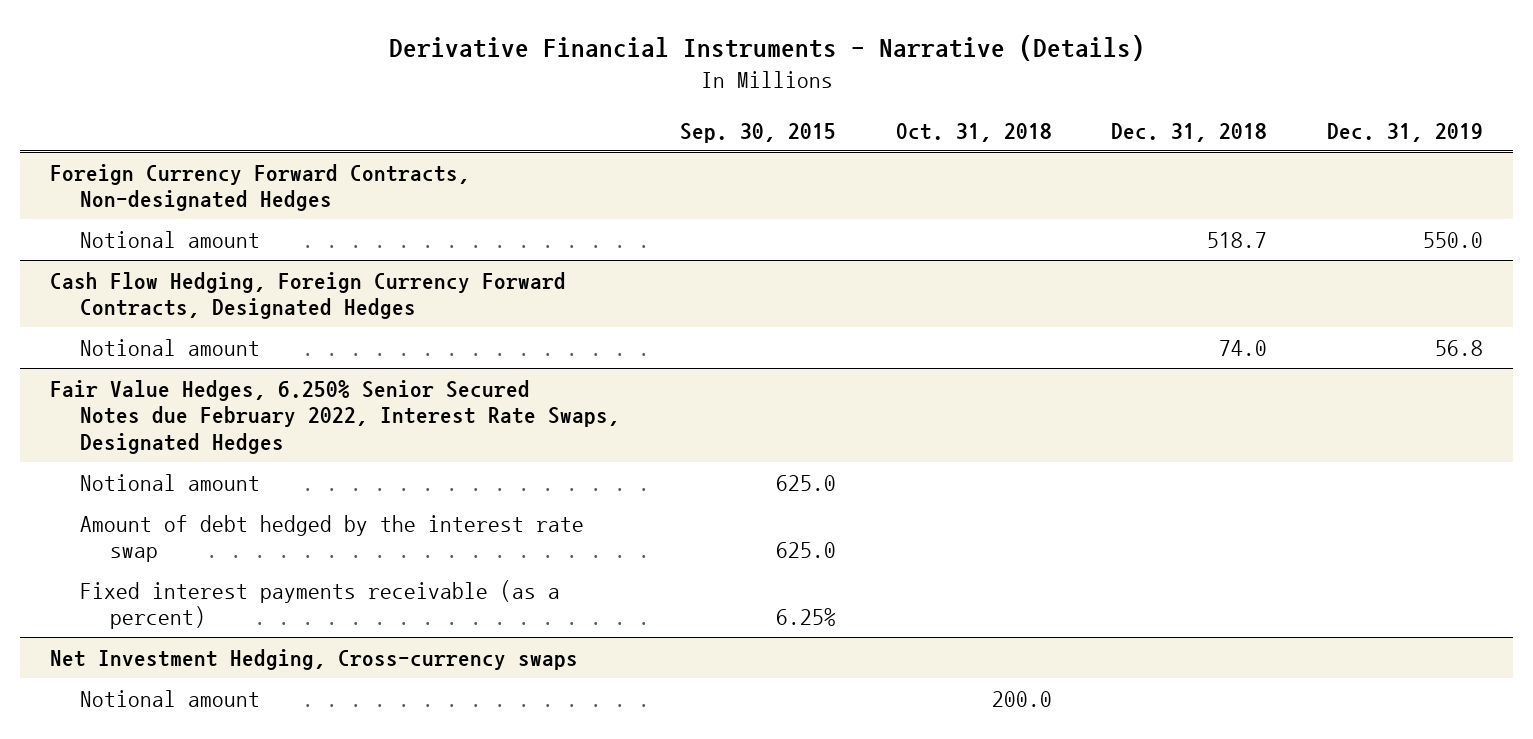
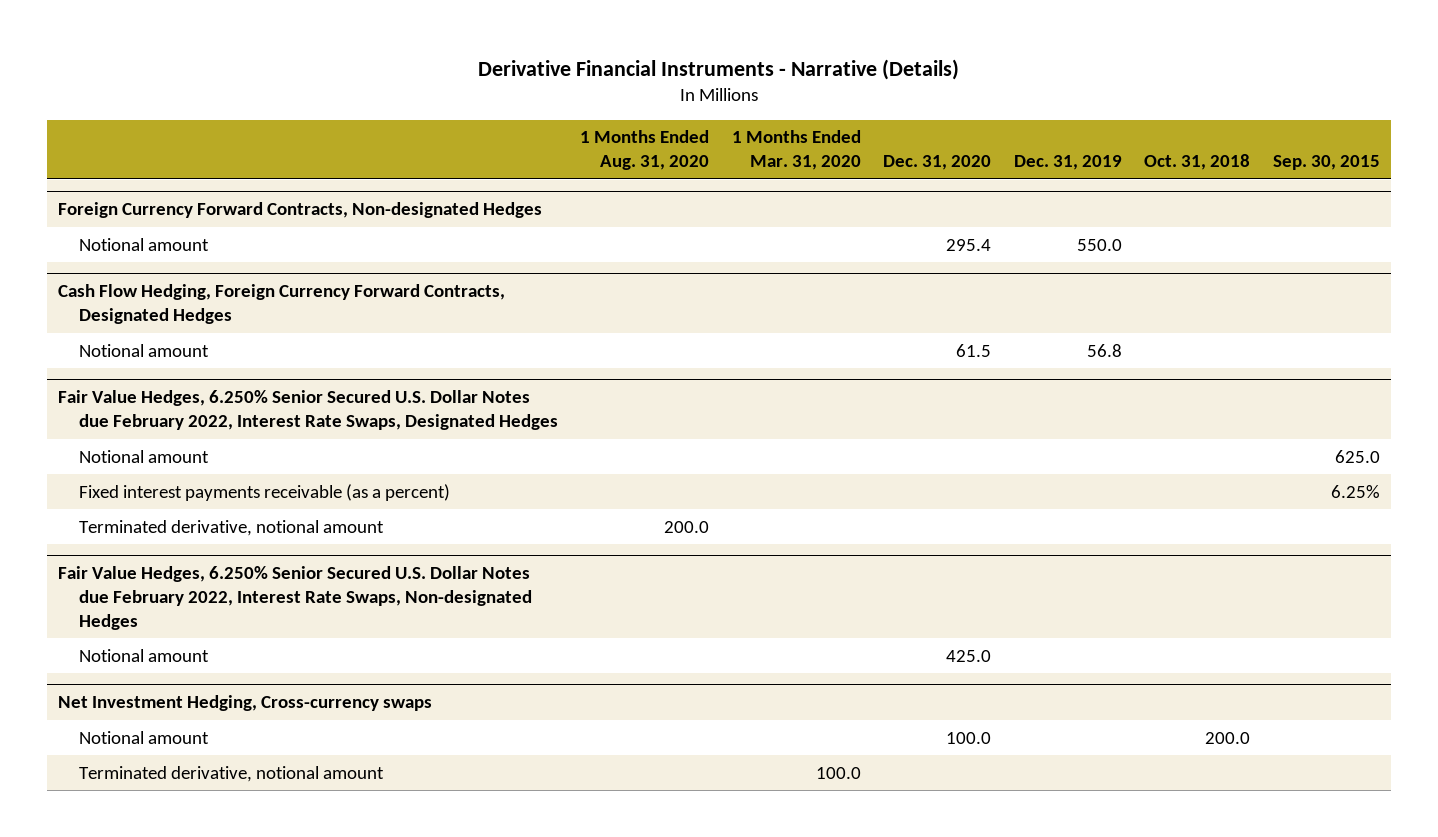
- | Sep. 30, 2015 | Oct. 31, 2018 | Dec. 31, 2018 | Dec. 31, 2019
+ | 1 Months Ended Aug. 31, 2020 | 1 Months Ended Mar. 31, 2020 | Dec. 31, 2020 | Dec. 31, 2019 | Oct. 31, 2018 | Sep. 30, 2015
- Fair Value Hedges, 6.250% Senior Secured Notes due February 2022, Interest Rate Swaps, Designated Hedges
+ Fair Value Hedges, 6.250% Senior Secured U.S. Dollar Notes due February 2022, Interest Rate Swaps, Designated Hedges
- Amount of debt hedged by the interest rate swap | 625.0 | | |
+ Terminated derivative, notional amount | 200.0 | | | | |
+ Fair Value Hedges, 6.250% Senior Secured U.S. Dollar Notes due February 2022, Interest Rate Swaps, Non-designated Hedges
+ Notional amount | | | 425.0 | | |
@ Net Investment Hedging, Cross-currency swaps
+ Terminated derivative, notional amount | | 100.0 | | | |

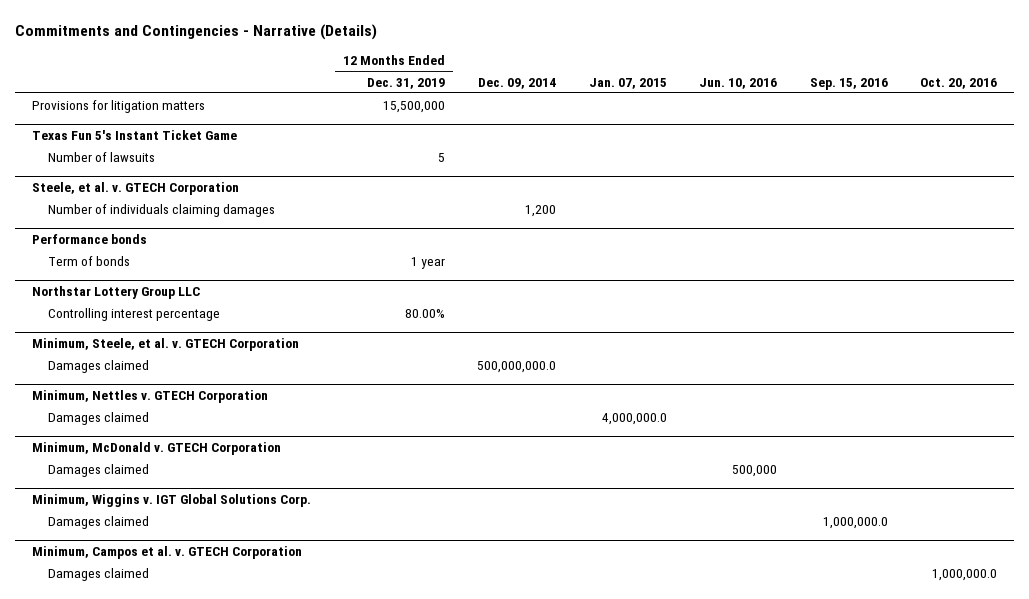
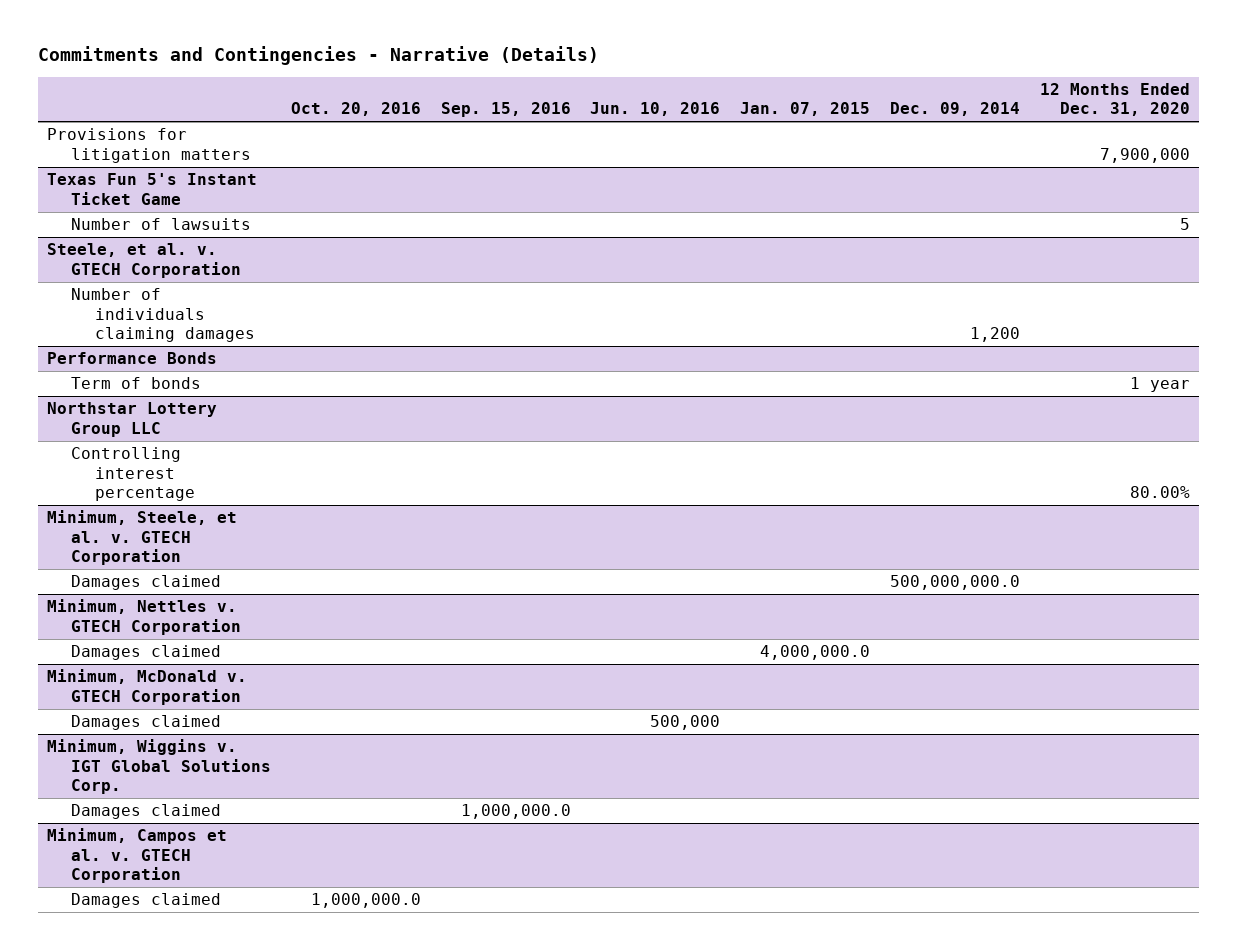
- | 12 Months Ended Dec. 31, 2019 | Dec. 09, 2014 | Jan. 07, 2015 | Jun. 10, 2016 | Sep. 15, 2016 | Oct. 20, 2016
+ | Oct. 20, 2016 | Sep. 15, 2016 | Jun. 10, 2016 | Jan. 07, 2015 | Dec. 09, 2014 | 12 Months Ended Dec. 31, 2020
- Performance bonds
+ Performance Bonds

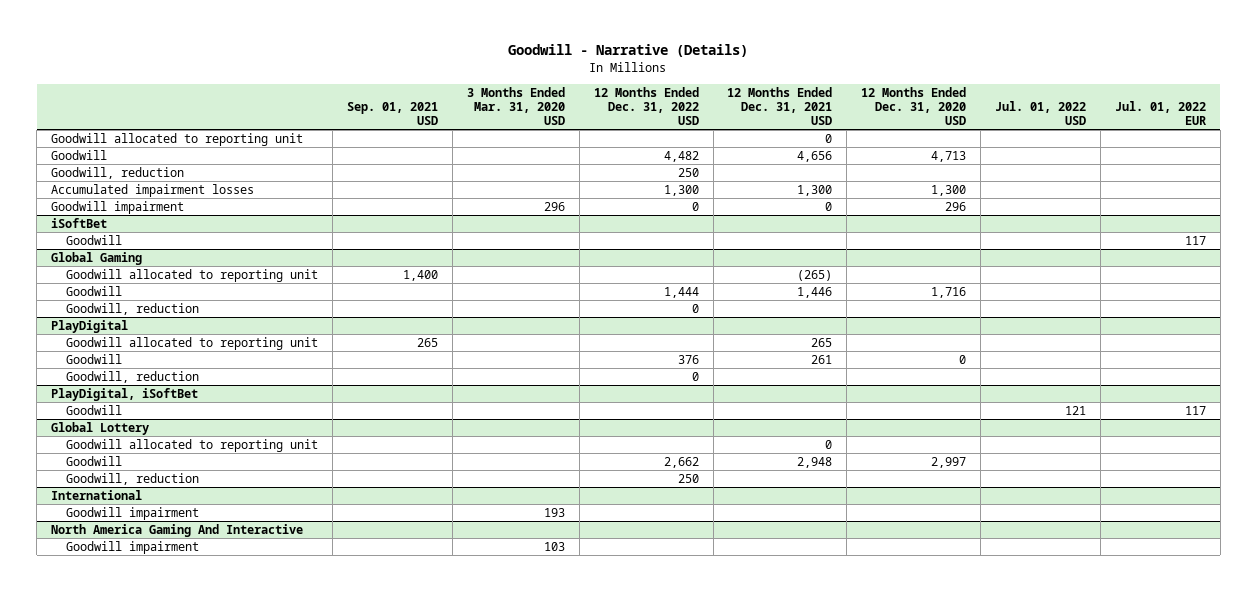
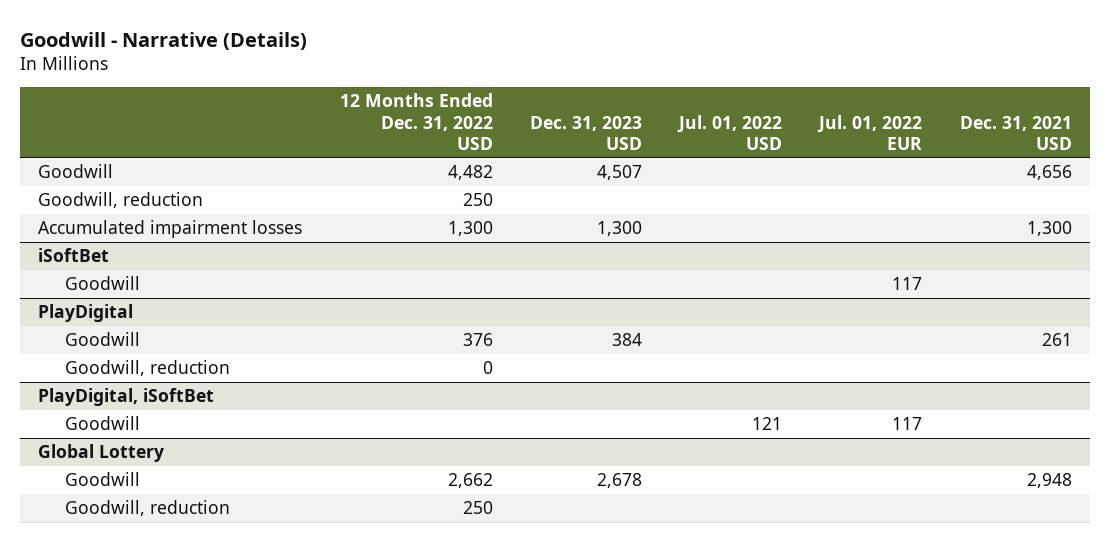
- | Sep. 01, 2021 USD | 3 Months Ended Mar. 31, 2020 USD | 12 Months Ended Dec. 31, 2022 USD | 12 Months Ended Dec. 31, 2021 USD | 12 Months Ended Dec. 31, 2020 USD | Jul. 01, 2022 USD | Jul. 01, 2022 EUR
+ | 12 Months Ended Dec. 31, 2022 USD | Dec. 31, 2023 USD | Jul. 01, 2022 USD | Jul. 01, 2022 EUR | Dec. 31, 2021 USD
- Goodwill allocated to reporting unit | | | | 0 | | |
- Goodwill impairment | | 296 | 0 | 0 | 296 | |
- Global Gaming
- Goodwill allocated to reporting unit | 1,400 | | | (265) | | |
- Goodwill | | | 1,444 | 1,446 | 1,716 | |
- Goodwill, reduction | | | 0 | | | |
@ PlayDigital
- Goodwill allocated to reporting unit | 265 | | | 265 | | |
@ Global Lottery
- Goodwill allocated to reporting unit | | | | 0 | | |
- International
- Goodwill impairment | | 193 | | | | |
- North America Gaming And Interactive
- Goodwill impairment | | 103 | | | | |

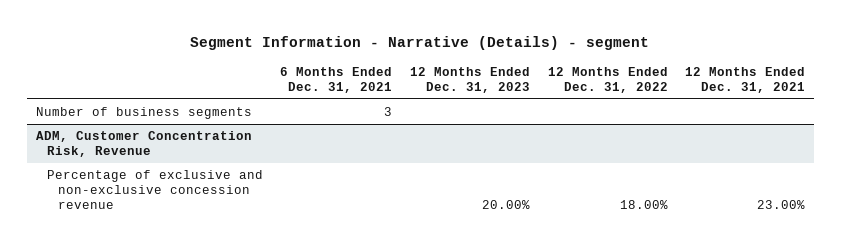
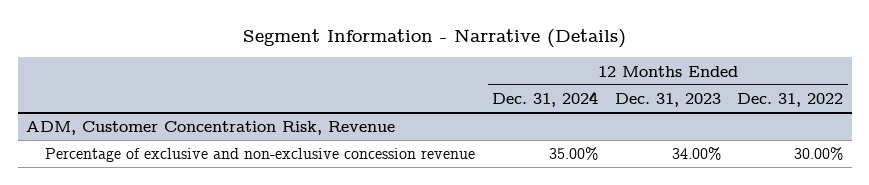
- Segment Information - Narrative (Details) - segment
+ Segment Information - Narrative (Details)
- | 6 Months Ended Dec. 31, 2021 | 12 Months Ended Dec. 31, 2023 | 12 Months Ended Dec. 31, 2022 | 12 Months Ended Dec. 31, 2021
+ | 12 Months Ended Dec. 31, 2024 | 12 Months Ended Dec. 31, 2023 | 12 Months Ended Dec. 31, 2022
- Number of business segments | 3 | | |
@ ADM, Customer Concentration Risk, Revenue
- Percentage of exclusive and non-exclusive concession revenue | | 20.00% | 18.00% | 23.00%
+ Percentage of exclusive and non-exclusive concession revenue | 35.00% | 34.00% | 30.00%

